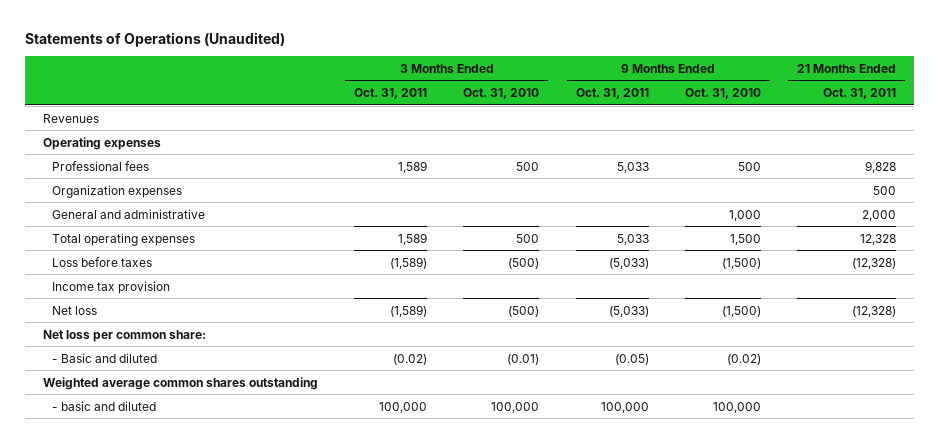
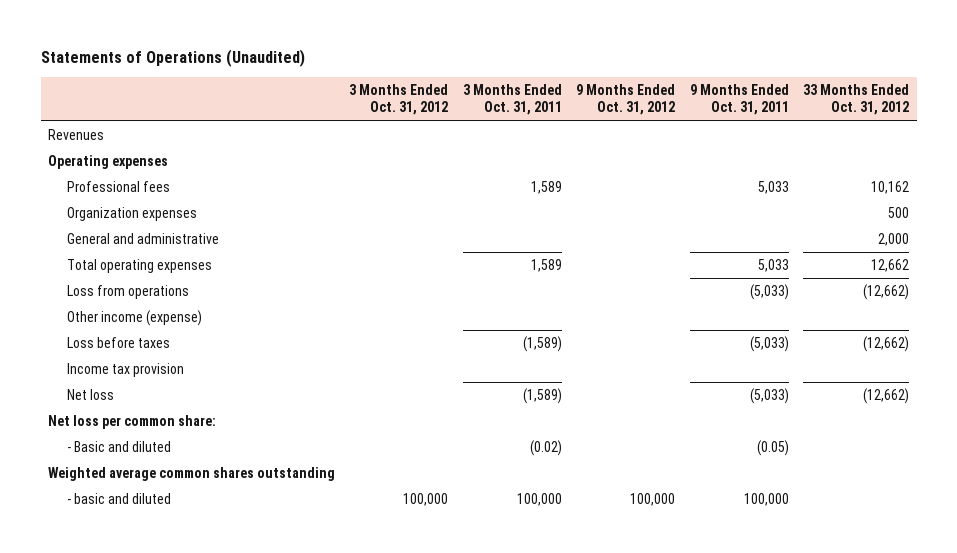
- | 3 Months Ended Oct. 31, 2011 | 3 Months Ended Oct. 31, 2010 | 9 Months Ended Oct. 31, 2011 | 9 Months Ended Oct. 31, 2010 | 21 Months Ended Oct. 31, 2011
+ | 3 Months Ended Oct. 31, 2012 | 3 Months Ended Oct. 31, 2011 | 9 Months Ended Oct. 31, 2012 | 9 Months Ended Oct. 31, 2011 | 33 Months Ended Oct. 31, 2012
+ Loss from operations | | | | (5,033) | (12,662)
+ Other income (expense)

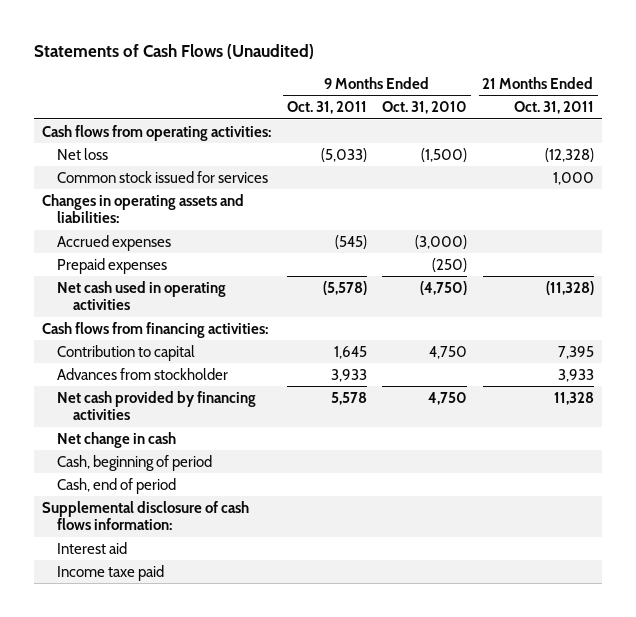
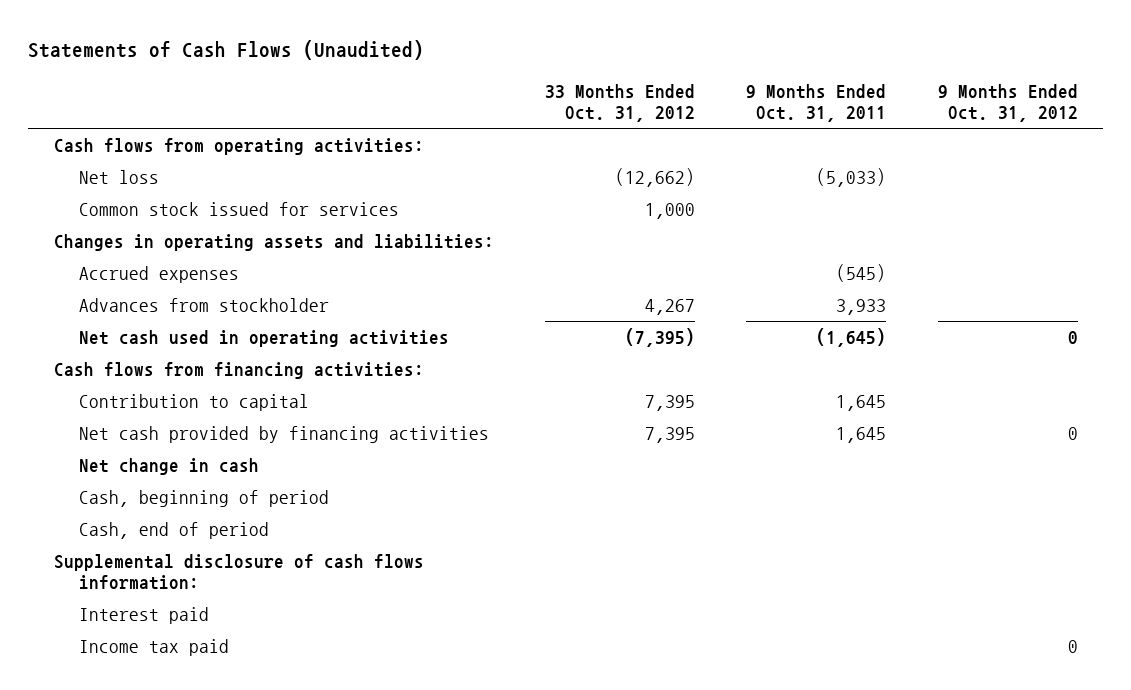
- | 9 Months Ended Oct. 31, 2011 | 9 Months Ended Oct. 31, 2010 | 21 Months Ended Oct. 31, 2011
+ | 33 Months Ended Oct. 31, 2012 | 9 Months Ended Oct. 31, 2011 | 9 Months Ended Oct. 31, 2012
- Prepaid expenses | | (250) |
- Net cash used in operating activities | (5,578) | (4,750) | (11,328)
moved up: Advances from stockholder | 4,267 | 3,933 |
+ Net cash used in operating activities | (7,395) | (1,645) | 0
- Net cash provided by financing activities | 5,578 | 4,750 | 11,328
+ Net cash provided by financing activities | 7,395 | 1,645 | 0
- Interest aid
- Income taxe paid
+ Interest paid
+ Income tax paid | | | 0

